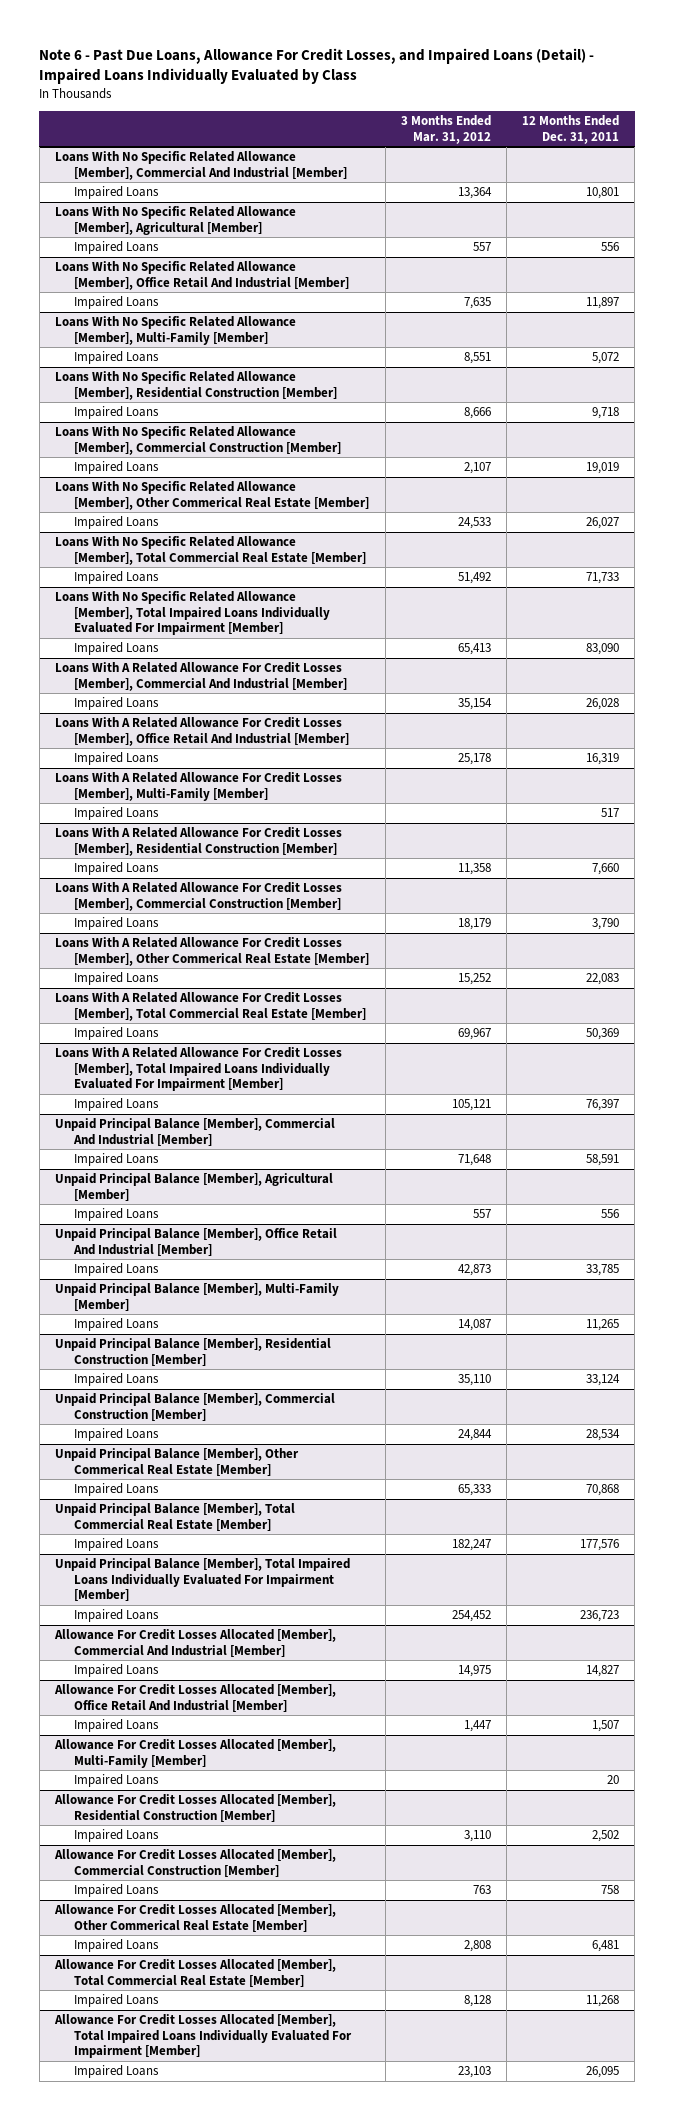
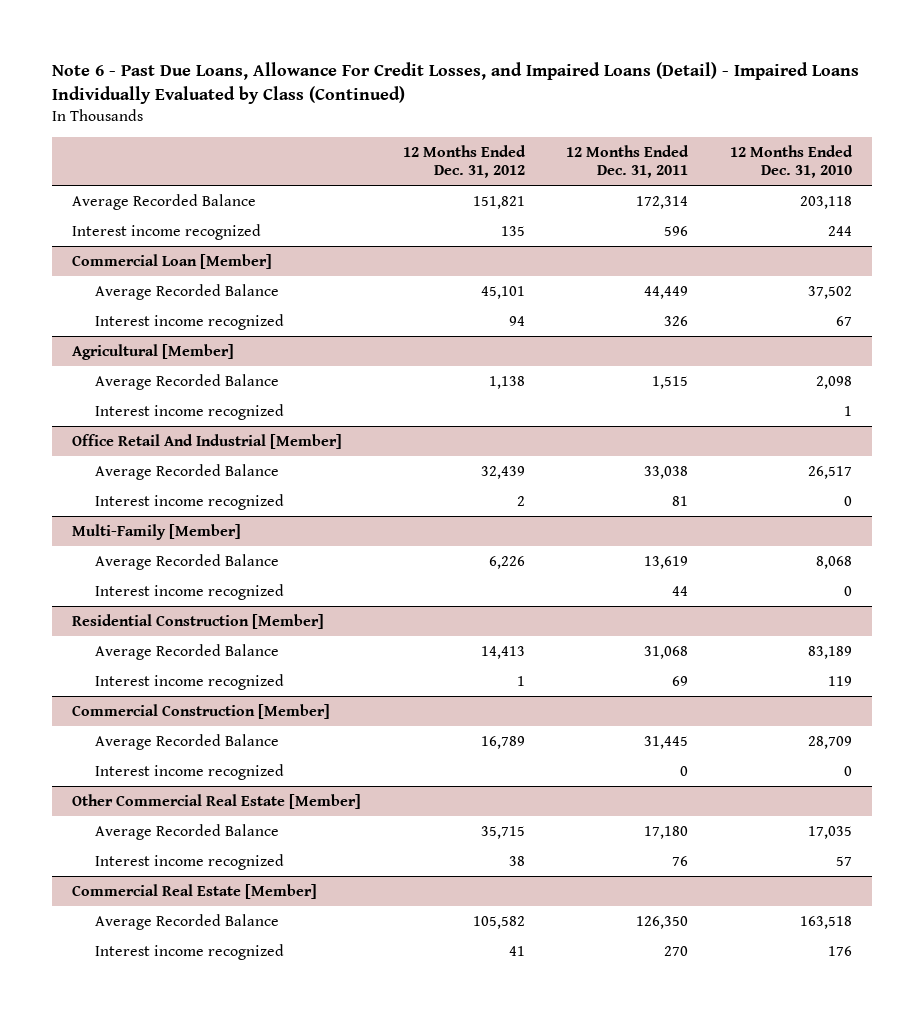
- Note 6 - Past Due Loans, Allowance For Credit Losses, and Impaired Loans (Detail) - Impaired Loans Individually Evaluated by Class
+ Note 6 - Past Due Loans, Allowance For Credit Losses, and Impaired Loans (Detail) - Impaired Loans Individually Evaluated by Class (Continued)
- | 3 Months Ended Mar. 31, 2012 | 12 Months Ended Dec. 31, 2011
+ | 12 Months Ended Dec. 31, 2012 | 12 Months Ended Dec. 31, 2011 | 12 Months Ended Dec. 31, 2010
- Loans With No Specific Related Allowance [Member], Commercial And Industrial [Member]
- Impaired Loans | 13,364 | 10,801
- Loans With No Specific Related Allowance [Member], Agricultural [Member]
- Impaired Loans | 557 | 556
- Loans With No Specific Related Allowance [Member], Office Retail And Industrial [Member]
- Impaired Loans | 7,635 | 11,897
- Loans With No Specific Related Allowance [Member], Multi-Family [Member]
- Impaired Loans | 8,551 | 5,072
- Loans With No Specific Related Allowance [Member], Residential Construction [Member]
- Impaired Loans | 8,666 | 9,718
- Loans With No Specific Related Allowance [Member], Commercial Construction [Member]
- Impaired Loans | 2,107 | 19,019
- Loans With No Specific Related Allowance [Member], Other Commerical Real Estate [Member]
- Impaired Loans | 24,533 | 26,027
- Loans With No Specific Related Allowance [Member], Total Commercial Real Estate [Member]
- Impaired Loans | 51,492 | 71,733
- Loans With No Specific Related Allowance [Member], Total Impaired Loans Individually Evaluated For Impairment [Member]
- Impaired Loans | 65,413 | 83,090
- Loans With A Related Allowance For Credit Losses [Member], Commercial And Industrial [Member]
- Impaired Loans | 35,154 | 26,028
- Loans With A Related Allowance For Credit Losses [Member], Office Retail And Industrial [Member]
- Impaired Loans | 25,178 | 16,319
- Loans With A Related Allowance For Credit Losses [Member], Multi-Family [Member]
- Impaired Loans | | 517
- Loans With A Related Allowance For Credit Losses [Member], Residential Construction [Member]
- Impaired Loans | 11,358 | 7,660
- Loans With A Related Allowance For Credit Losses [Member], Commercial Construction [Member]
- Impaired Loans | 18,179 | 3,790
- Loans With A Related Allowance For Credit Losses [Member], Other Commerical Real Estate [Member]
- Impaired Loans | 15,252 | 22,083
- Loans With A Related Allowance For Credit Losses [Member], Total Commercial Real Estate [Member]
- Impaired Loans | 69,967 | 50,369
- Loans With A Related Allowance For Credit Losses [Member], Total Impaired Loans Individually Evaluated For Impairment [Member]
- Impaired Loans | 105,121 | 76,397
- Unpaid Principal Balance [Member], Commercial And Industrial [Member]
- Impaired Loans | 71,648 | 58,591
- Unpaid Principal Balance [Member], Agricultural [Member]
- Impaired Loans | 557 | 556
- Unpaid Principal Balance [Member], Office Retail And Industrial [Member]
- Impaired Loans | 42,873 | 33,785
- Unpaid Principal Balance [Member], Multi-Family [Member]
- Impaired Loans | 14,087 | 11,265
- Unpaid Principal Balance [Member], Residential Construction [Member]
- Impaired Loans | 35,110 | 33,124
- Unpaid Principal Balance [Member], Commercial Construction [Member]
- Impaired Loans | 24,844 | 28,534
- Unpaid Principal Balance [Member], Other Commerical Real Estate [Member]
- Impaired Loans | 65,333 | 70,868
- Unpaid Principal Balance [Member], Total Commercial Real Estate [Member]
- Impaired Loans | 182,247 | 177,576
- Unpaid Principal Balance [Member], Total Impaired Loans Individually Evaluated For Impairment [Member]
- Impaired Loans | 254,452 | 236,723
- Allowance For Credit Losses Allocated [Member], Commercial And Industrial [Member]
- Impaired Loans | 14,975 | 14,827
- Allowance For Credit Losses Allocated [Member], Office Retail And Industrial [Member]
- Impaired Loans | 1,447 | 1,507
- Allowance For Credit Losses Allocated [Member], Multi-Family [Member]
- Impaired Loans | | 20
- Allowance For Credit Losses Allocated [Member], Residential Construction [Member]
- Impaired Loans | 3,110 | 2,502
- Allowance For Credit Losses Allocated [Member], Commercial Construction [Member]
- Impaired Loans | 763 | 758
- Allowance For Credit Losses Allocated [Member], Other Commerical Real Estate [Member]
- Impaired Loans | 2,808 | 6,481
- Allowance For Credit Losses Allocated [Member], Total Commercial Real Estate [Member]
- Impaired Loans | 8,128 | 11,268
- Allowance For Credit Losses Allocated [Member], Total Impaired Loans Individually Evaluated For Impairment [Member]
- Impaired Loans | 23,103 | 26,095
+ Average Recorded Balance | 151,821 | 172,314 | 203,118
+ Interest income recognized | 135 | 596 | 244
+ Commercial Loan [Member]
+ Average Recorded Balance | 45,101 | 44,449 | 37,502
+ Interest income recognized | 94 | 326 | 67
+ Agricultural [Member]
+ Average Recorded Balance | 1,138 | 1,515 | 2,098
+ Interest income recognized | | | 1
+ Office Retail And Industrial [Member]
+ Average Recorded Balance | 32,439 | 33,038 | 26,517
+ Interest income recognized | 2 | 81 | 0
+ Multi-Family [Member]
+ Average Recorded Balance | 6,226 | 13,619 | 8,068
+ Interest income recognized | | 44 | 0
+ Residential Construction [Member]
+ Average Recorded Balance | 14,413 | 31,068 | 83,189
+ Interest income recognized | 1 | 69 | 119
+ Commercial Construction [Member]
+ Average Recorded Balance | 16,789 | 31,445 | 28,709
+ Interest income recognized | | 0 | 0
+ Other Commercial Real Estate [Member]
+ Average Recorded Balance | 35,715 | 17,180 | 17,035
+ Interest income recognized | 38 | 76 | 57
+ Commercial Real Estate [Member]
+ Average Recorded Balance | 105,582 | 126,350 | 163,518
+ Interest income recognized | 41 | 270 | 176

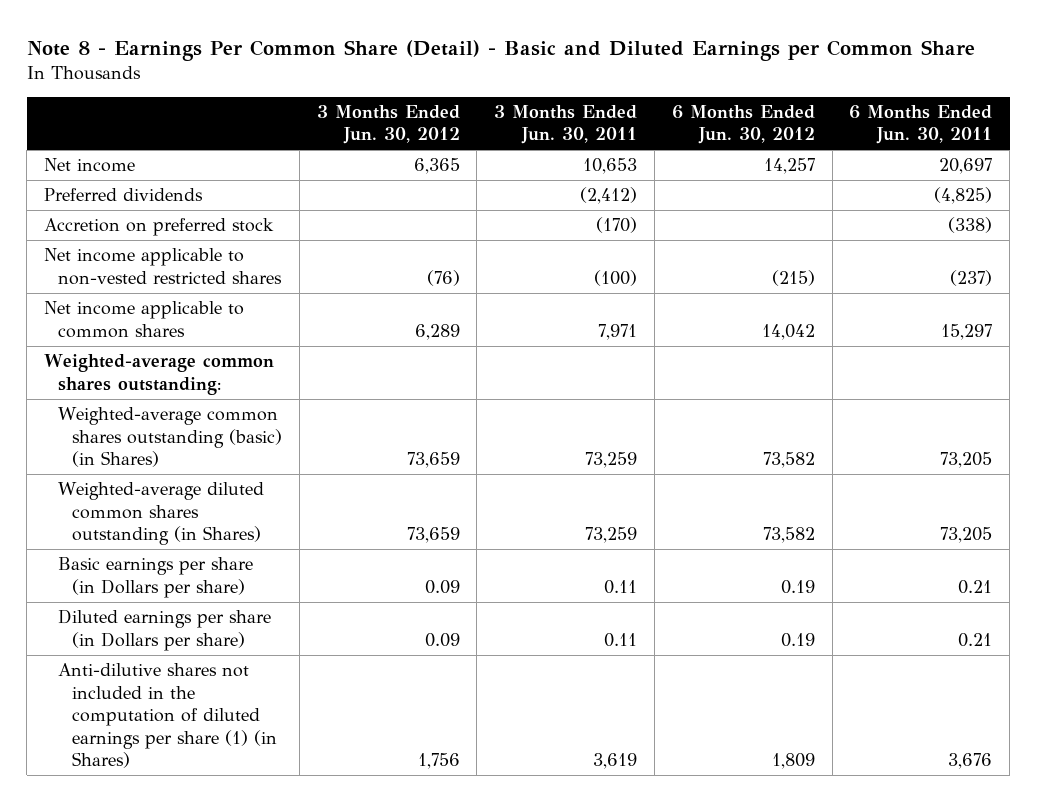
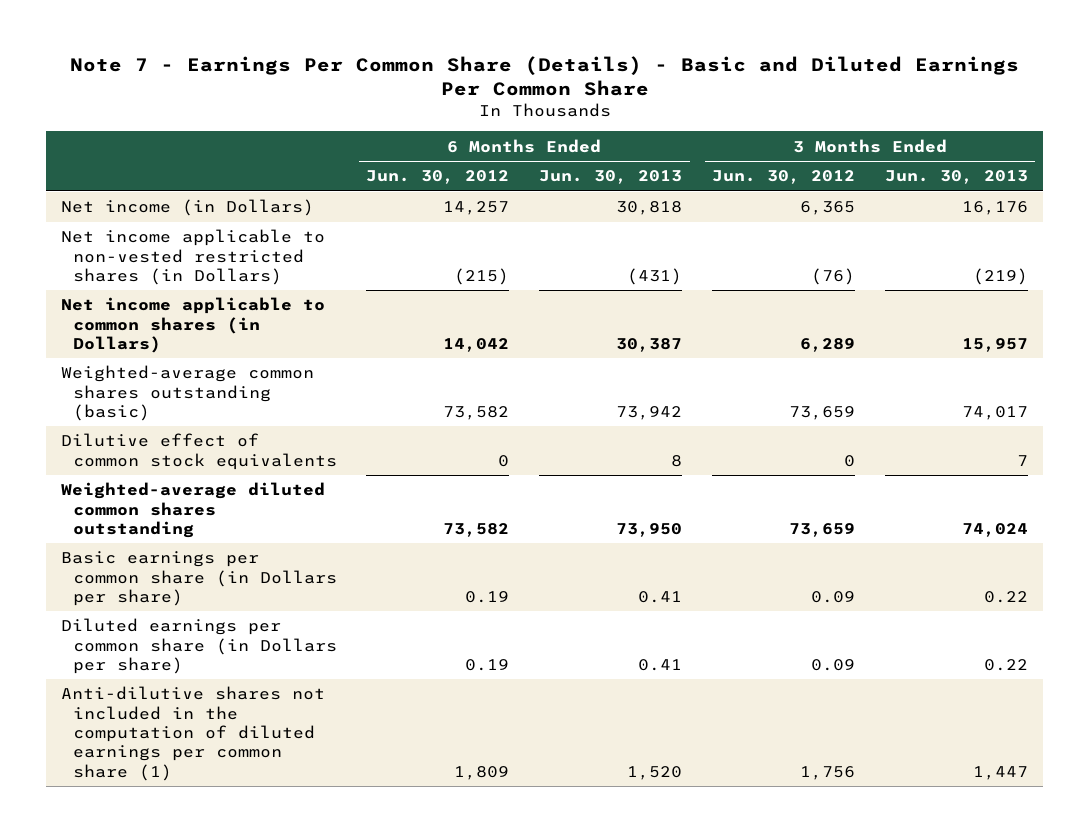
- Note 8 - Earnings Per Common Share (Detail) - Basic and Diluted Earnings per Common Share
+ Note 7 - Earnings Per Common Share (Details) - Basic and Diluted Earnings Per Common Share
- | 3 Months Ended Jun. 30, 2012 | 3 Months Ended Jun. 30, 2011 | 6 Months Ended Jun. 30, 2012 | 6 Months Ended Jun. 30, 2011
+ | 6 Months Ended Jun. 30, 2012 | 6 Months Ended Jun. 30, 2013 | 3 Months Ended Jun. 30, 2012 | 3 Months Ended Jun. 30, 2013
- Net income | 6,365 | 10,653 | 14,257 | 20,697
- Preferred dividends | | (2,412) | | (4,825)
- Accretion on preferred stock | | (170) | | (338)
- Net income applicable to non-vested restricted shares | (76) | (100) | (215) | (237)
- Net income applicable to common shares | 6,289 | 7,971 | 14,042 | 15,297
- Weighted-average common shares outstanding:
- Weighted-average common shares outstanding (basic) (in Shares) | 73,659 | 73,259 | 73,582 | 73,205
- Weighted-average diluted common shares outstanding (in Shares) | 73,659 | 73,259 | 73,582 | 73,205
- Basic earnings per share (in Dollars per share) | 0.09 | 0.11 | 0.19 | 0.21
- Diluted earnings per share (in Dollars per share) | 0.09 | 0.11 | 0.19 | 0.21
- Anti-dilutive shares not included in the computation of diluted earnings per share (1) (in Shares) | 1,756 | 3,619 | 1,809 | 3,676
+ Net income (in Dollars) | 14,257 | 30,818 | 6,365 | 16,176
+ Net income applicable to non-vested restricted shares (in Dollars) | (215) | (431) | (76) | (219)
+ Net income applicable to common shares (in Dollars) | 14,042 | 30,387 | 6,289 | 15,957
+ Weighted-average common shares outstanding (basic) | 73,582 | 73,942 | 73,659 | 74,017
+ Dilutive effect of common stock equivalents | 0 | 8 | 0 | 7
+ Weighted-average diluted common shares outstanding | 73,582 | 73,950 | 73,659 | 74,024
+ Basic earnings per common share (in Dollars per share) | 0.19 | 0.41 | 0.09 | 0.22
+ Diluted earnings per common share (in Dollars per share) | 0.19 | 0.41 | 0.09 | 0.22
+ Anti-dilutive shares not included in the computation of diluted earnings per common share (1) | 1,809 | 1,520 | 1,756 | 1,447

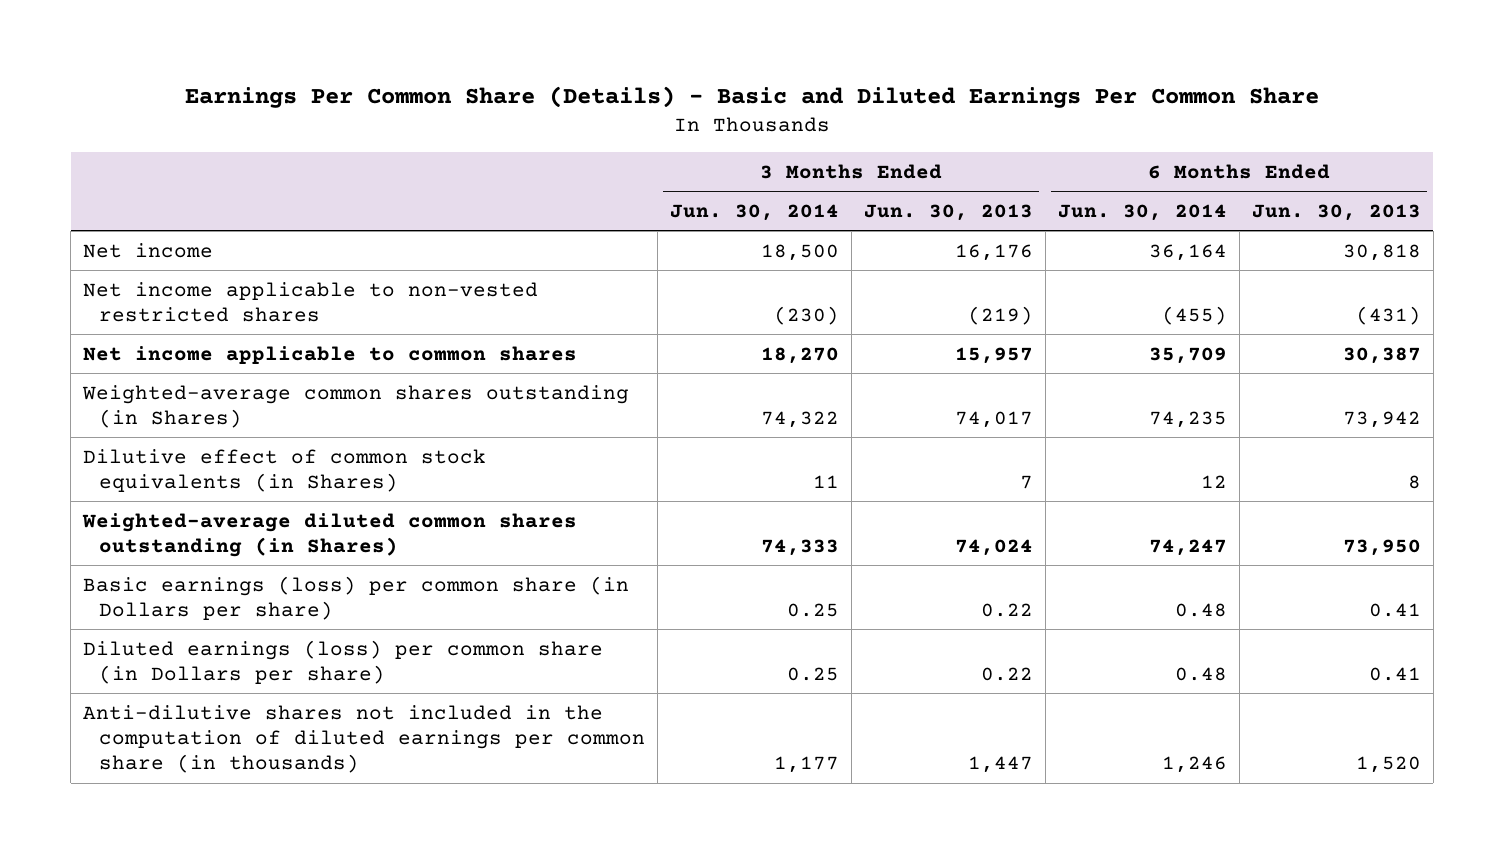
- Note 7 - Earnings Per Common Share (Details) - Basic and Diluted Earnings Per Common Share
+ Earnings Per Common Share (Details) - Basic and Diluted Earnings Per Common Share
- | 6 Months Ended Jun. 30, 2012 | 6 Months Ended Jun. 30, 2013 | 3 Months Ended Jun. 30, 2012 | 3 Months Ended Jun. 30, 2013
+ | 3 Months Ended Jun. 30, 2014 | 3 Months Ended Jun. 30, 2013 | 6 Months Ended Jun. 30, 2014 | 6 Months Ended Jun. 30, 2013
- Net income (in Dollars) | 14,257 | 30,818 | 6,365 | 16,176
- Net income applicable to non-vested restricted shares (in Dollars) | (215) | (431) | (76) | (219)
- Net income applicable to common shares (in Dollars) | 14,042 | 30,387 | 6,289 | 15,957
- Weighted-average common shares outstanding (basic) | 73,582 | 73,942 | 73,659 | 74,017
- Dilutive effect of common stock equivalents | 0 | 8 | 0 | 7
- Weighted-average diluted common shares outstanding | 73,582 | 73,950 | 73,659 | 74,024
- Basic earnings per common share (in Dollars per share) | 0.19 | 0.41 | 0.09 | 0.22
- Diluted earnings per common share (in Dollars per share) | 0.19 | 0.41 | 0.09 | 0.22
- Anti-dilutive shares not included in the computation of diluted earnings per common share (1) | 1,809 | 1,520 | 1,756 | 1,447
+ Net income | 18,500 | 16,176 | 36,164 | 30,818
+ Net income applicable to non-vested restricted shares | (230) | (219) | (455) | (431)
+ Net income applicable to common shares | 18,270 | 15,957 | 35,709 | 30,387
+ Weighted-average common shares outstanding (in Shares) | 74,322 | 74,017 | 74,235 | 73,942
+ Dilutive effect of common stock equivalents (in Shares) | 11 | 7 | 12 | 8
+ Weighted-average diluted common shares outstanding (in Shares) | 74,333 | 74,024 | 74,247 | 73,950
+ Basic earnings (loss) per common share (in Dollars per share) | 0.25 | 0.22 | 0.48 | 0.41
+ Diluted earnings (loss) per common share (in Dollars per share) | 0.25 | 0.22 | 0.48 | 0.41
+ Anti-dilutive shares not included in the computation of diluted earnings per common share (in thousands) | 1,177 | 1,447 | 1,246 | 1,520

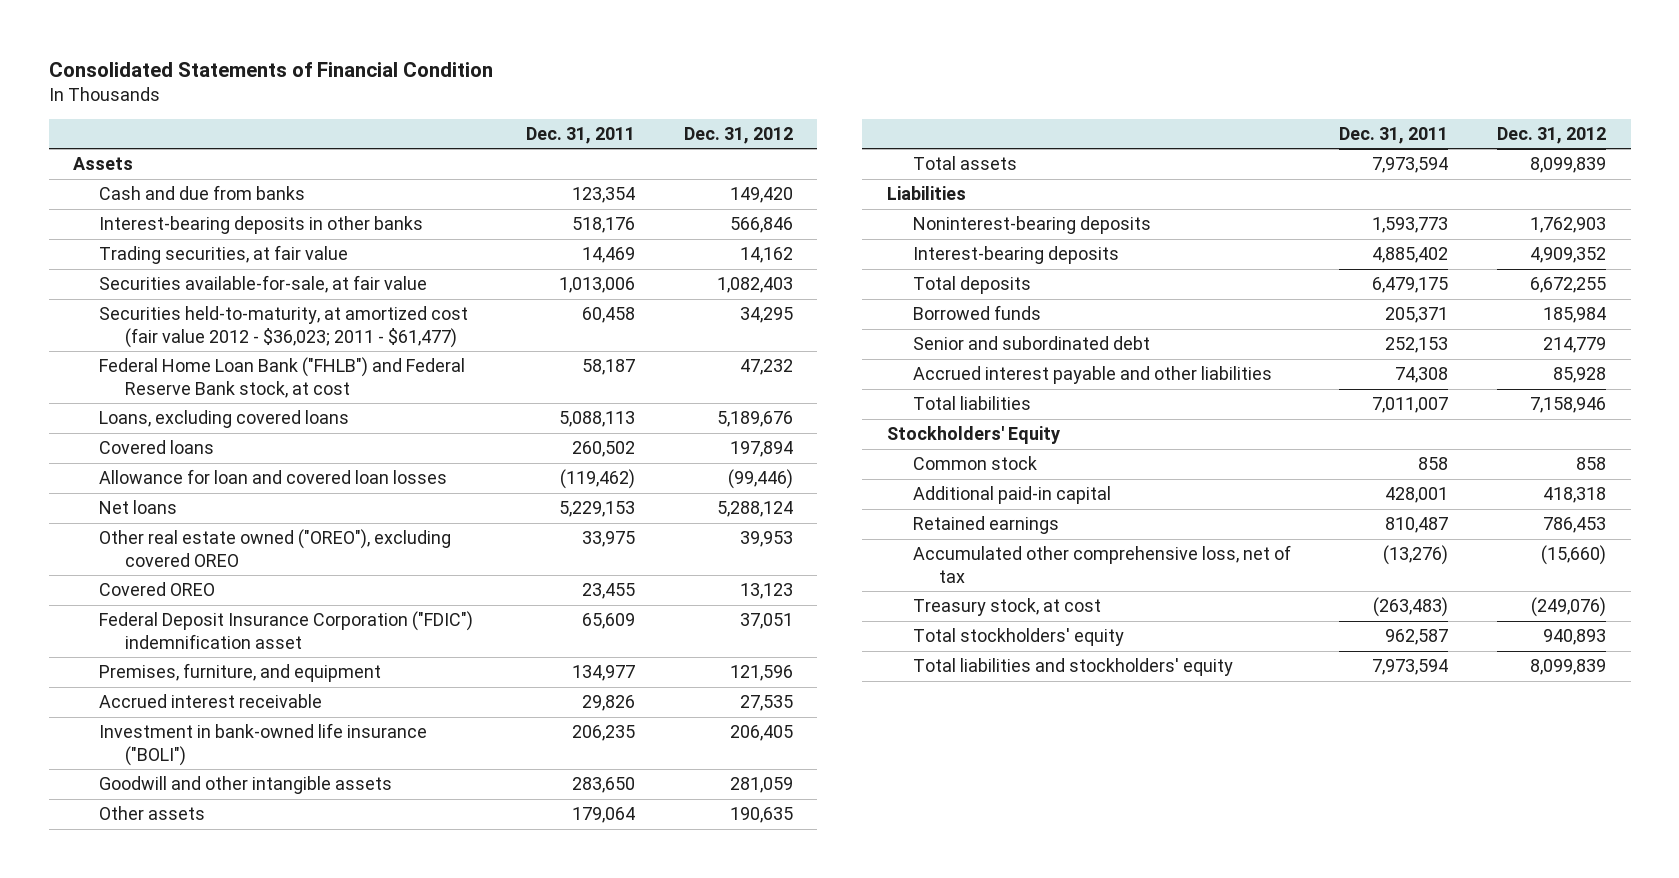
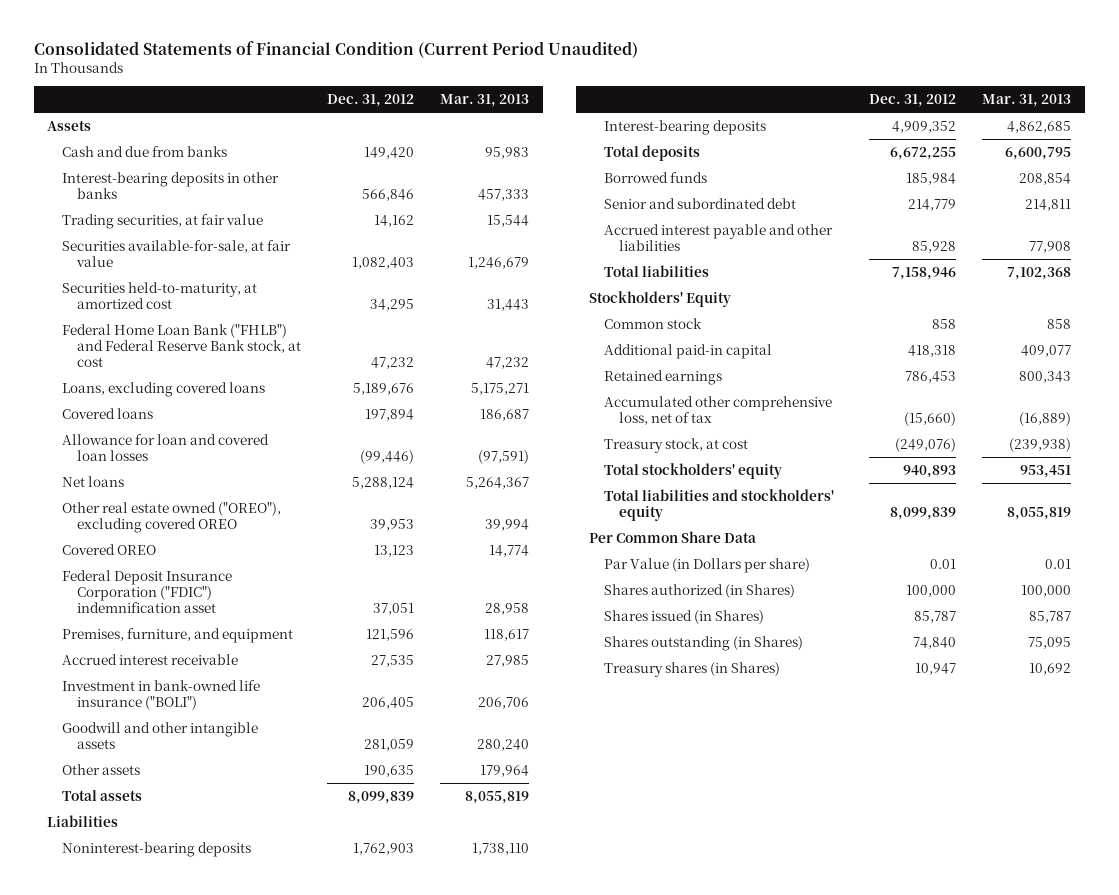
- Consolidated Statements of Financial Condition
+ Consolidated Statements of Financial Condition (Current Period Unaudited)
- | Dec. 31, 2011 | Dec. 31, 2012
+ | Dec. 31, 2012 | Mar. 31, 2013
- Securities held-to-maturity, at amortized cost (fair value 2012 - $36,023; 2011 - $61,477) | 60,458 | 34,295
+ Securities held-to-maturity, at amortized cost | 34,295 | 31,443
+ Per Common Share Data
+ Par Value (in Dollars per share) | 0.01 | 0.01
+ Shares authorized (in Shares) | 100,000 | 100,000
+ Shares issued (in Shares) | 85,787 | 85,787
+ Shares outstanding (in Shares) | 74,840 | 75,095
+ Treasury shares (in Shares) | 10,947 | 10,692

